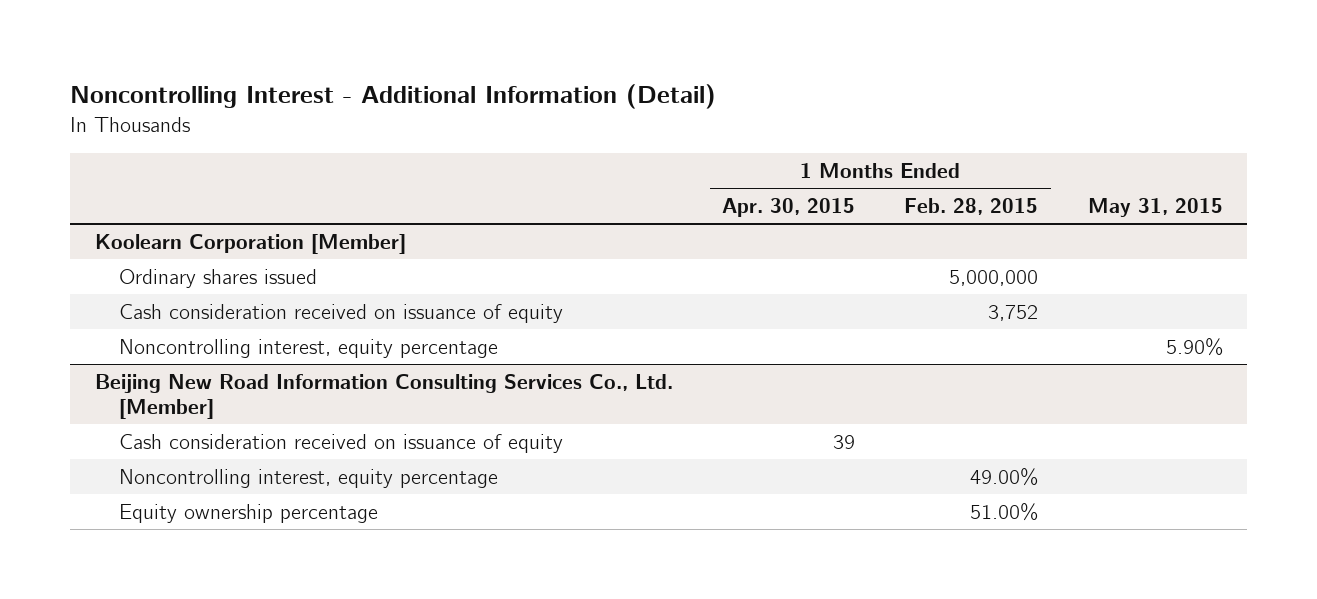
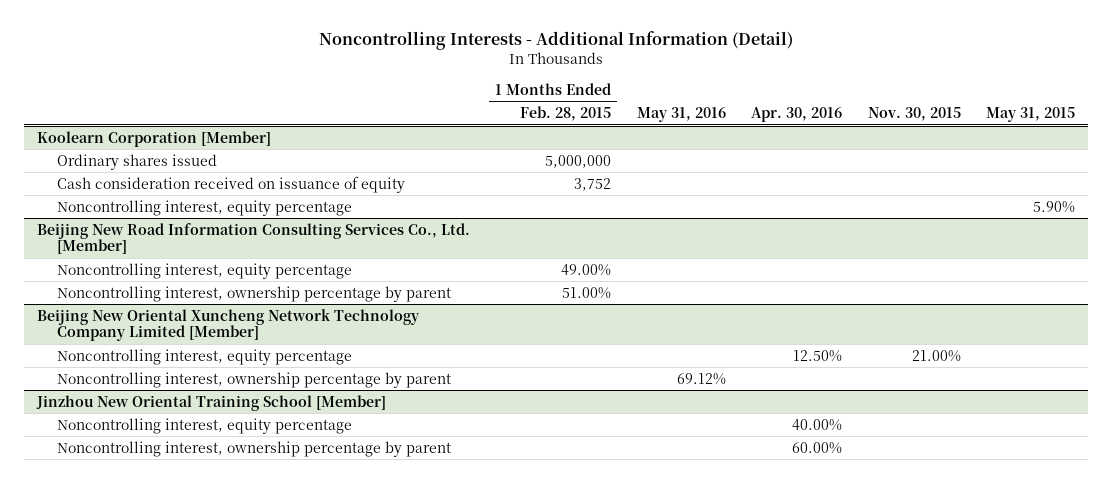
- Noncontrolling Interest - Additional Information (Detail)
+ Noncontrolling Interests - Additional Information (Detail)
- | 1 Months Ended Apr. 30, 2015 | 1 Months Ended Feb. 28, 2015 | May 31, 2015
+ | 1 Months Ended Feb. 28, 2015 | May 31, 2016 | Apr. 30, 2016 | Nov. 30, 2015 | May 31, 2015
@ Beijing New Road Information Consulting Services Co., Ltd. [Member]
- Cash consideration received on issuance of equity | 39 | |
- Equity ownership percentage | | 51.00% |
+ Noncontrolling interest, ownership percentage by parent | 51.00% | | | |
+ Beijing New Oriental Xuncheng Network Technology Company Limited [Member]
+ Noncontrolling interest, equity percentage | | | 12.50% | 21.00% |
+ Noncontrolling interest, ownership percentage by parent | | 69.12% | | |
+ Jinzhou New Oriental Training School [Member]
+ Noncontrolling interest, equity percentage | | | 40.00% | |
+ Noncontrolling interest, ownership percentage by parent | | | 60.00% | |

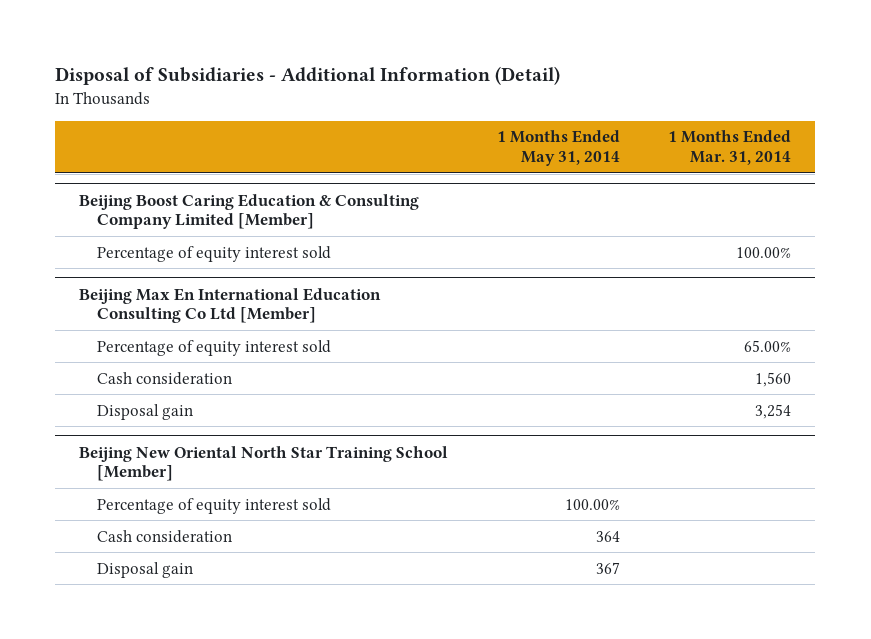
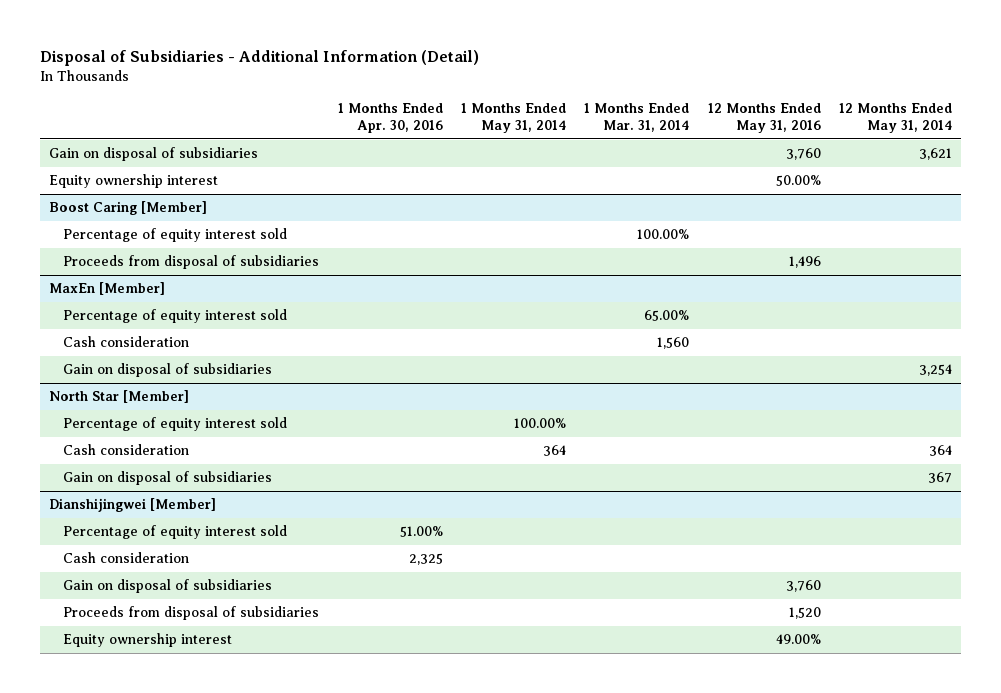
- | 1 Months Ended May 31, 2014 | 1 Months Ended Mar. 31, 2014
+ | 1 Months Ended Apr. 30, 2016 | 1 Months Ended May 31, 2014 | 1 Months Ended Mar. 31, 2014 | 12 Months Ended May 31, 2016 | 12 Months Ended May 31, 2014
- Beijing Boost Caring Education & Consulting Company Limited [Member]
+ Gain on disposal of subsidiaries | | | | 3,760 | 3,621
+ Equity ownership interest | | | | 50.00% |
+ Boost Caring [Member]
- Beijing Max En International Education Consulting Co Ltd [Member]
+ Proceeds from disposal of subsidiaries | | | | 1,496 |
+ MaxEn [Member]
- Disposal gain | | 3,254
- Beijing New Oriental North Star Training School [Member]
+ Gain on disposal of subsidiaries | | | | | 3,254
+ North Star [Member]
- Disposal gain | 367 |
+ Gain on disposal of subsidiaries | | | | | 367
+ Dianshijingwei [Member]
+ Percentage of equity interest sold | 51.00% | | | |
+ Cash consideration | 2,325 | | | |
+ Gain on disposal of subsidiaries | | | | 3,760 |
+ Proceeds from disposal of subsidiaries | | | | 1,520 |
+ Equity ownership interest | | | | 49.00% |

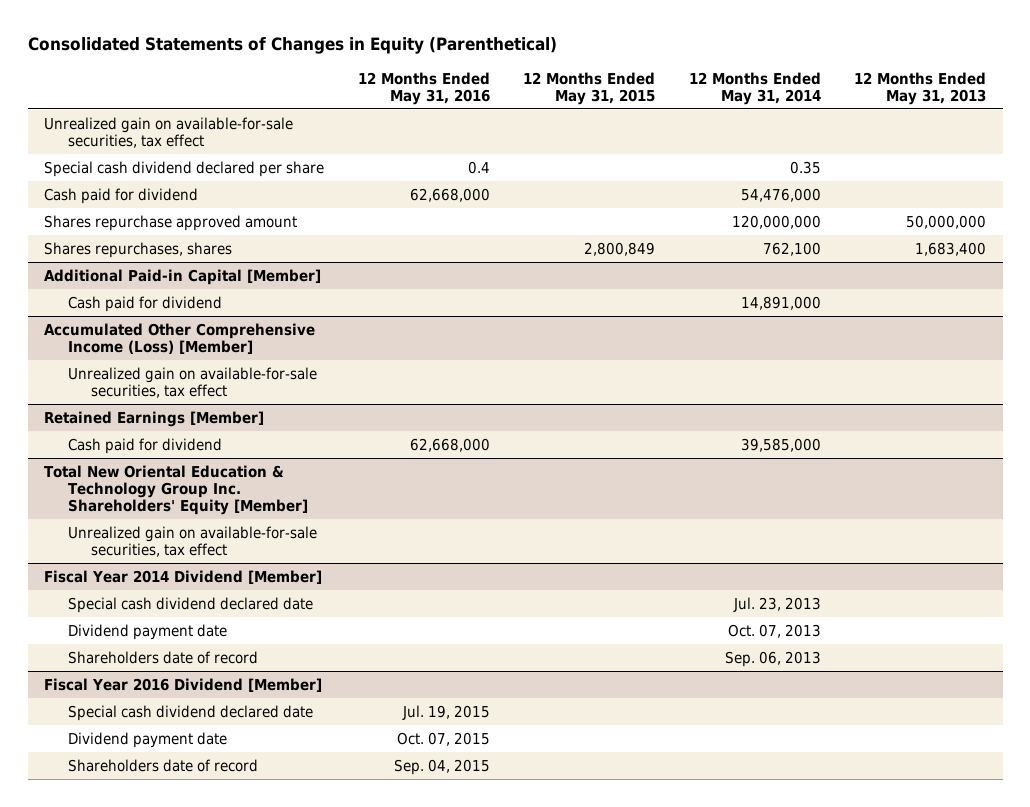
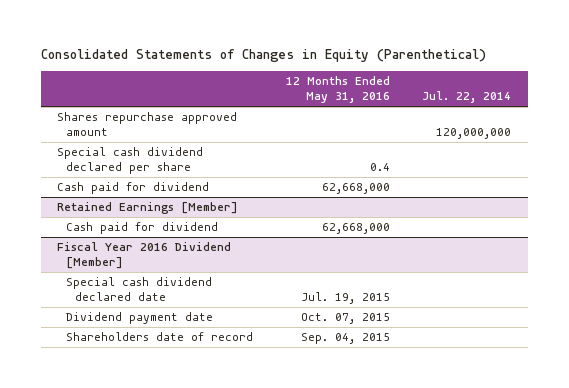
- | 12 Months Ended May 31, 2016 | 12 Months Ended May 31, 2015 | 12 Months Ended May 31, 2014 | 12 Months Ended May 31, 2013
+ | 12 Months Ended May 31, 2016 | Jul. 22, 2014
- Unrealized gain on available-for-sale securities, tax effect
moved up: Shares repurchase approved amount | | 120,000,000
- Shares repurchases, shares | | 2,800,849 | 762,100 | 1,683,400
- Additional Paid-in Capital [Member]
- Cash paid for dividend | | | 14,891,000 |
- Accumulated Other Comprehensive Income (Loss) [Member]
- Unrealized gain on available-for-sale securities, tax effect
- Total New Oriental Education & Technology Group Inc. Shareholders' Equity [Member]
- Unrealized gain on available-for-sale securities, tax effect
- Fiscal Year 2014 Dividend [Member]
- Special cash dividend declared date | | | Jul. 23, 2013 |
- Dividend payment date | | | Oct. 07, 2013 |
- Shareholders date of record | | | Sep. 06, 2013 |

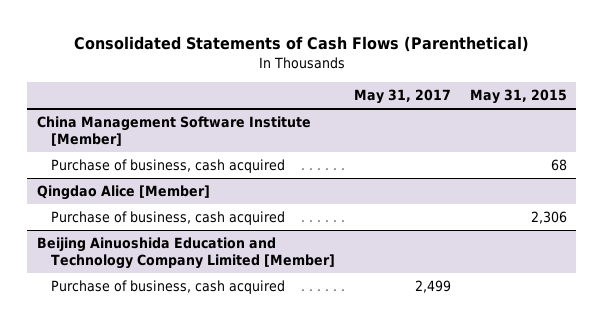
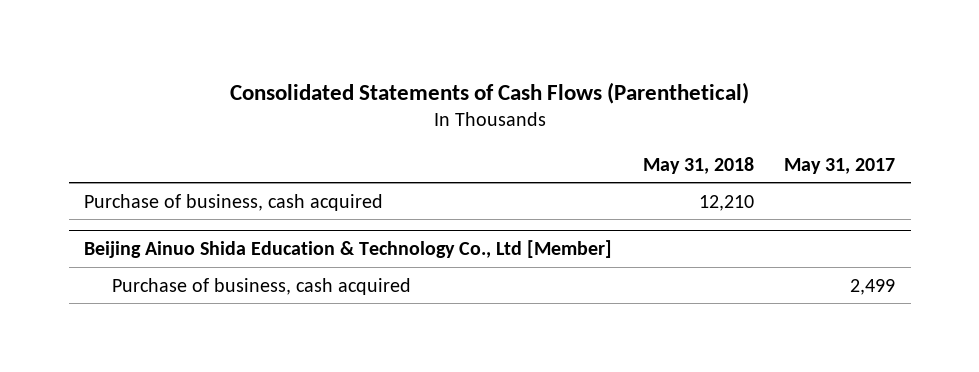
- | May 31, 2017 | May 31, 2015
+ | May 31, 2018 | May 31, 2017
- China Management Software Institute [Member]
- Purchase of business, cash acquired | | 68
- Qingdao Alice [Member]
- Purchase of business, cash acquired | | 2,306
- Beijing Ainuoshida Education and Technology Company Limited [Member]
+ Purchase of business, cash acquired | 12,210 |
+ Beijing Ainuo Shida Education & Technology Co., Ltd [Member]

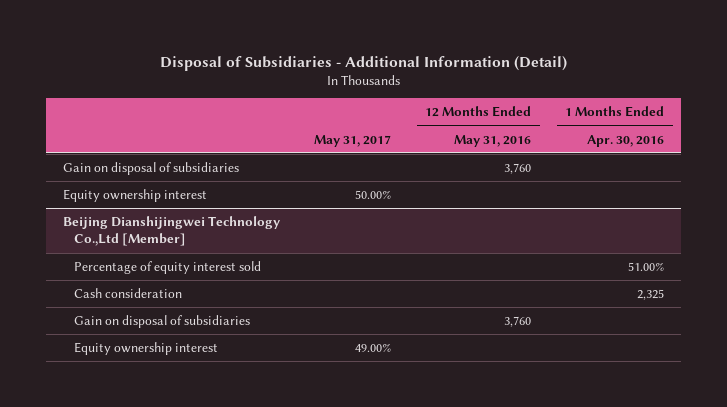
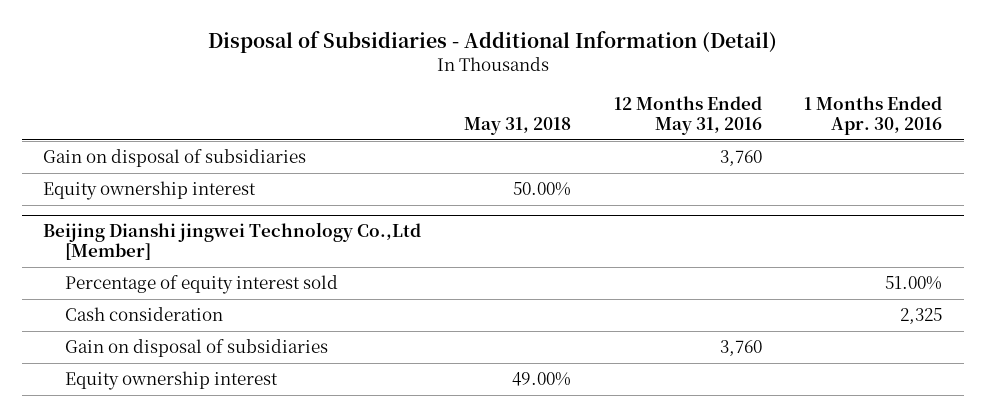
- | May 31, 2017 | 12 Months Ended May 31, 2016 | 1 Months Ended Apr. 30, 2016
+ | May 31, 2018 | 12 Months Ended May 31, 2016 | 1 Months Ended Apr. 30, 2016
- Beijing Dianshijingwei Technology Co.,Ltd [Member]
+ Beijing Dianshi jingwei Technology Co.,Ltd [Member]

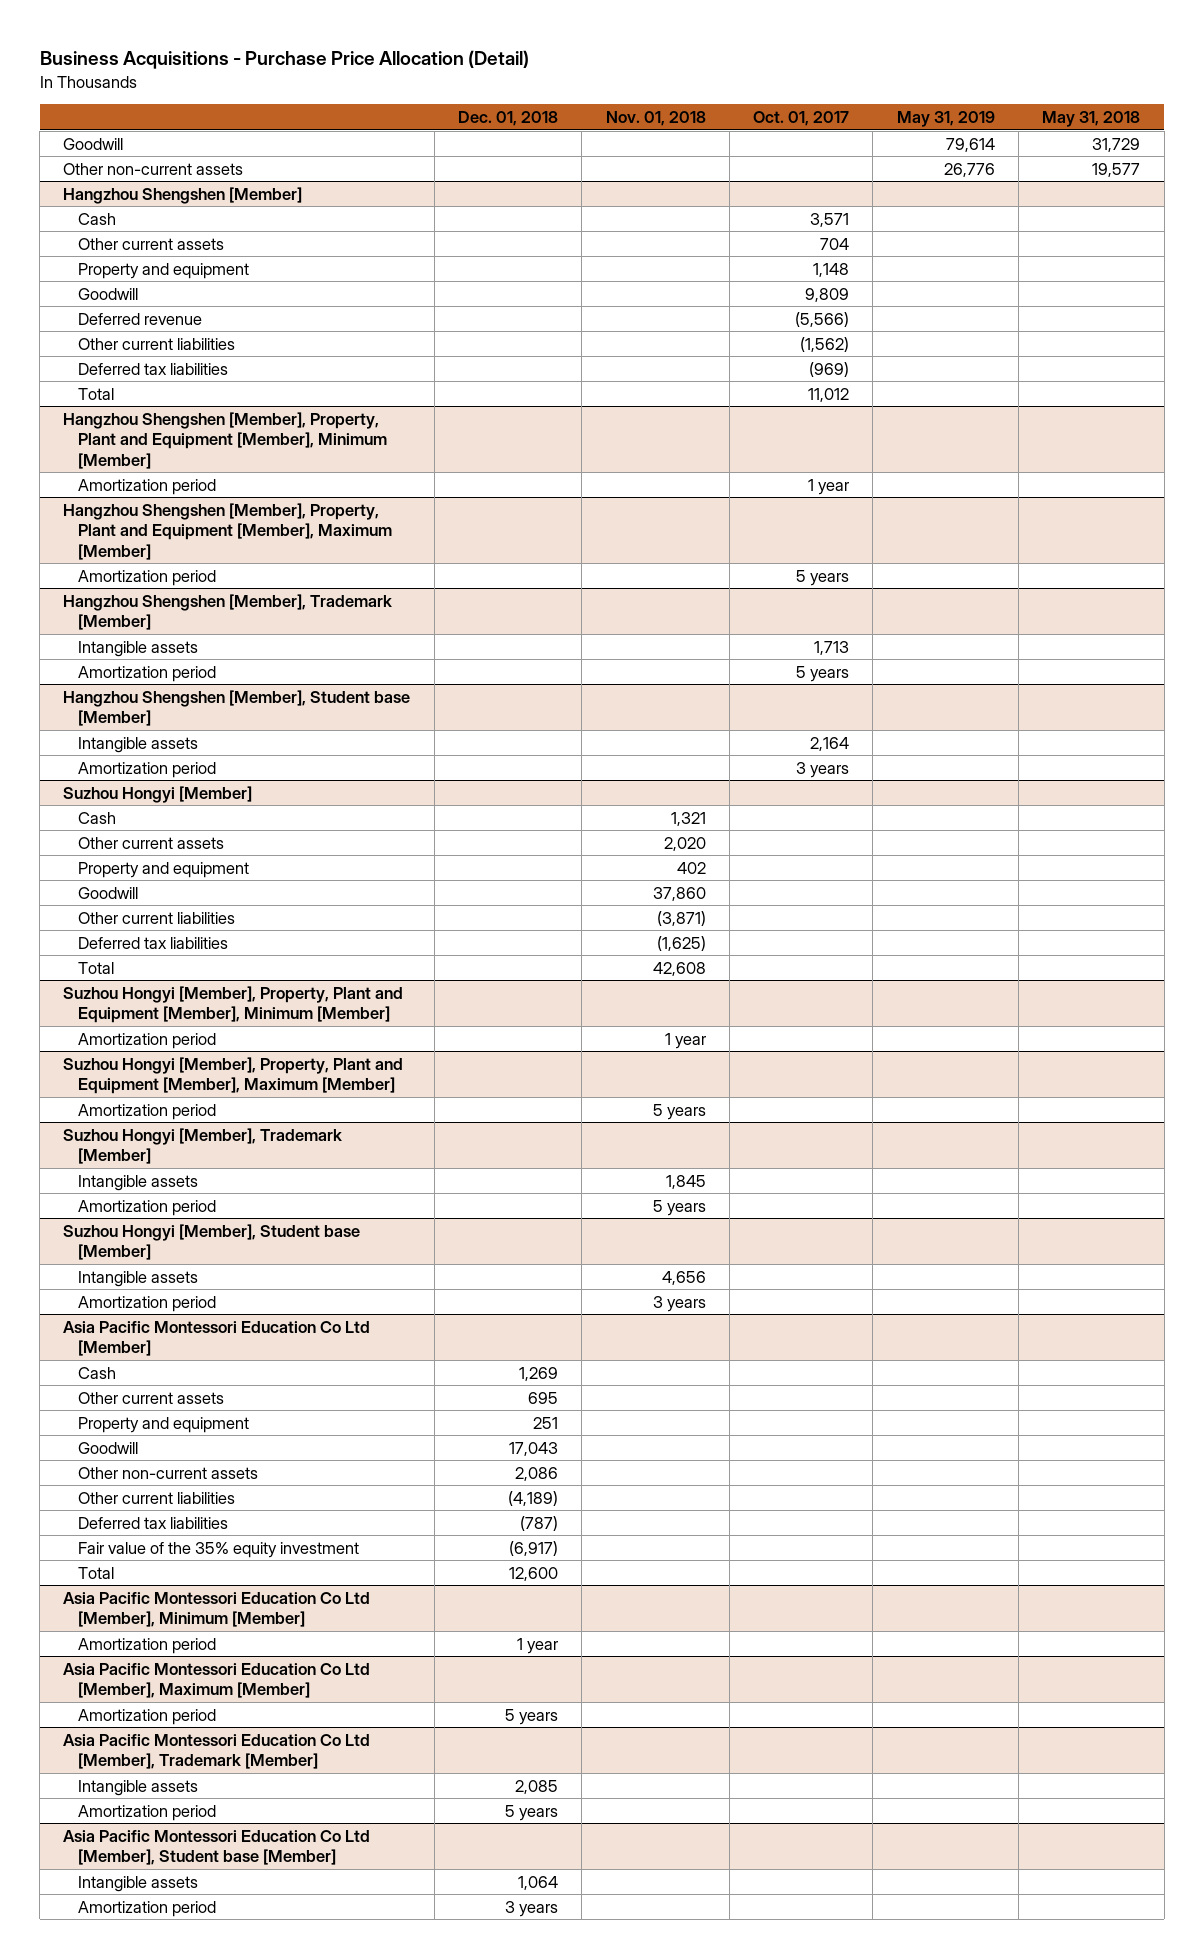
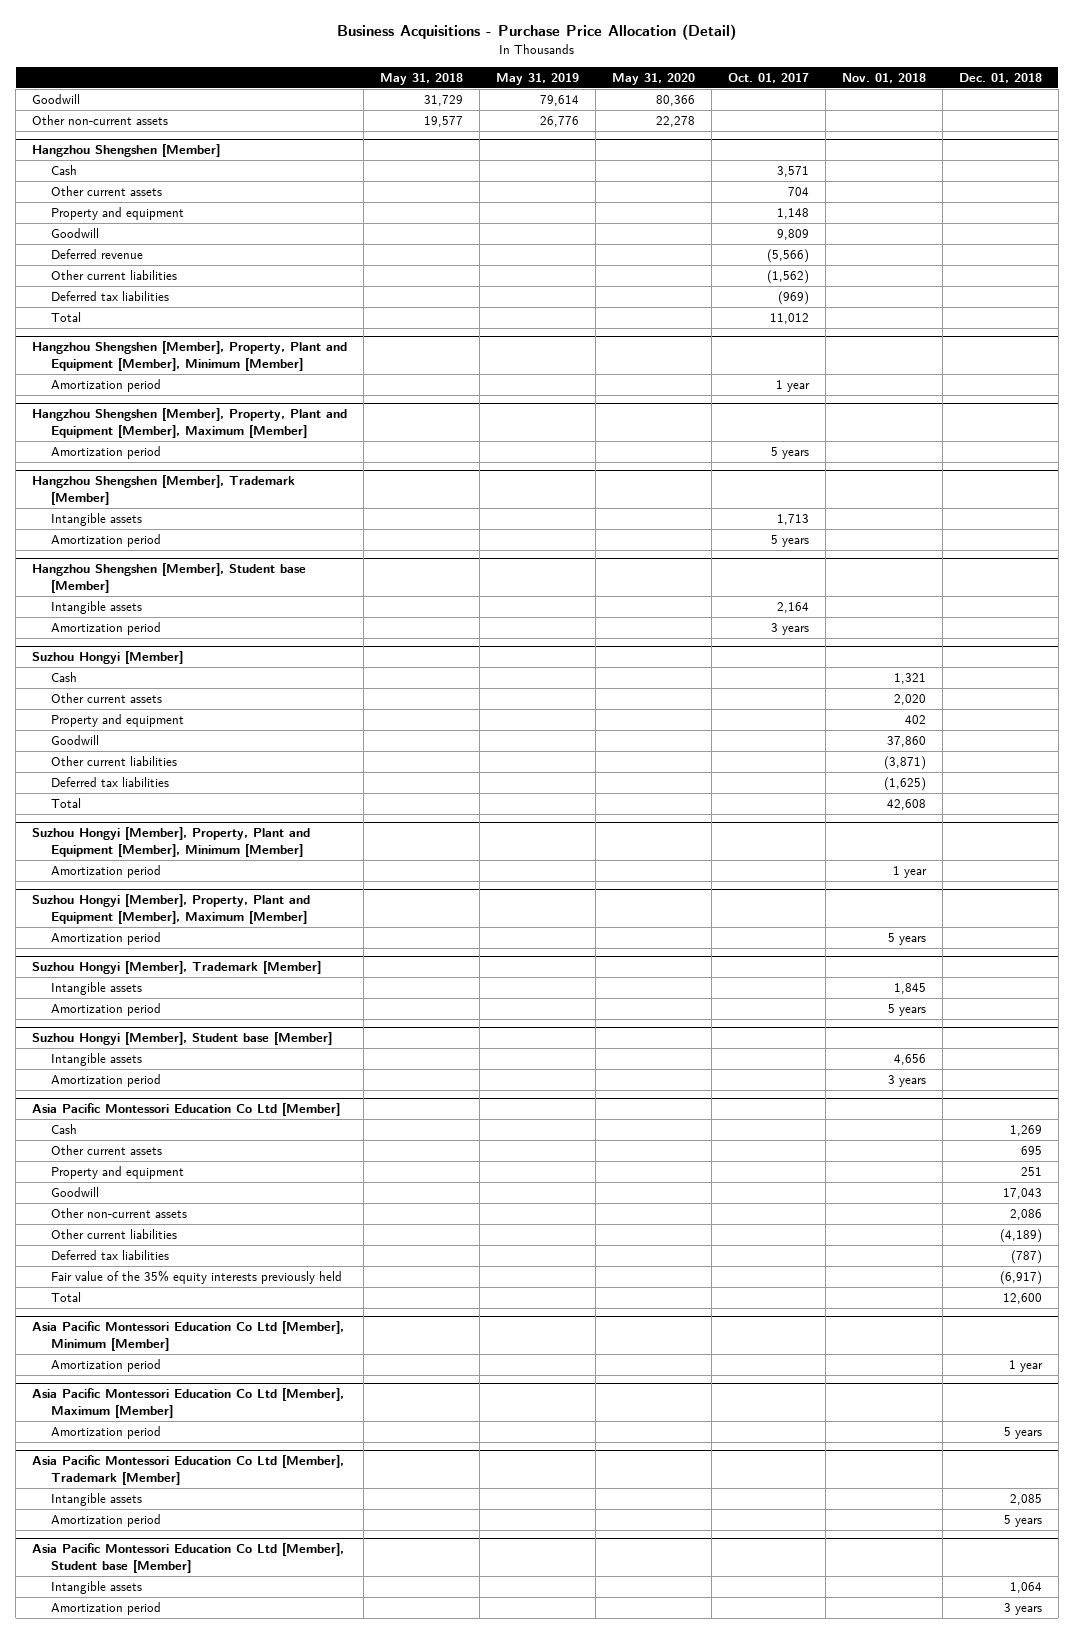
- | Dec. 01, 2018 | Nov. 01, 2018 | Oct. 01, 2017 | May 31, 2019 | May 31, 2018
+ | May 31, 2018 | May 31, 2019 | May 31, 2020 | Oct. 01, 2017 | Nov. 01, 2018 | Dec. 01, 2018
@ Asia Pacific Montessori Education Co Ltd [Member]
- Fair value of the 35% equity investment | (6,917) | | | |
+ Fair value of the 35% equity interests previously held | | | | | | (6,917)

